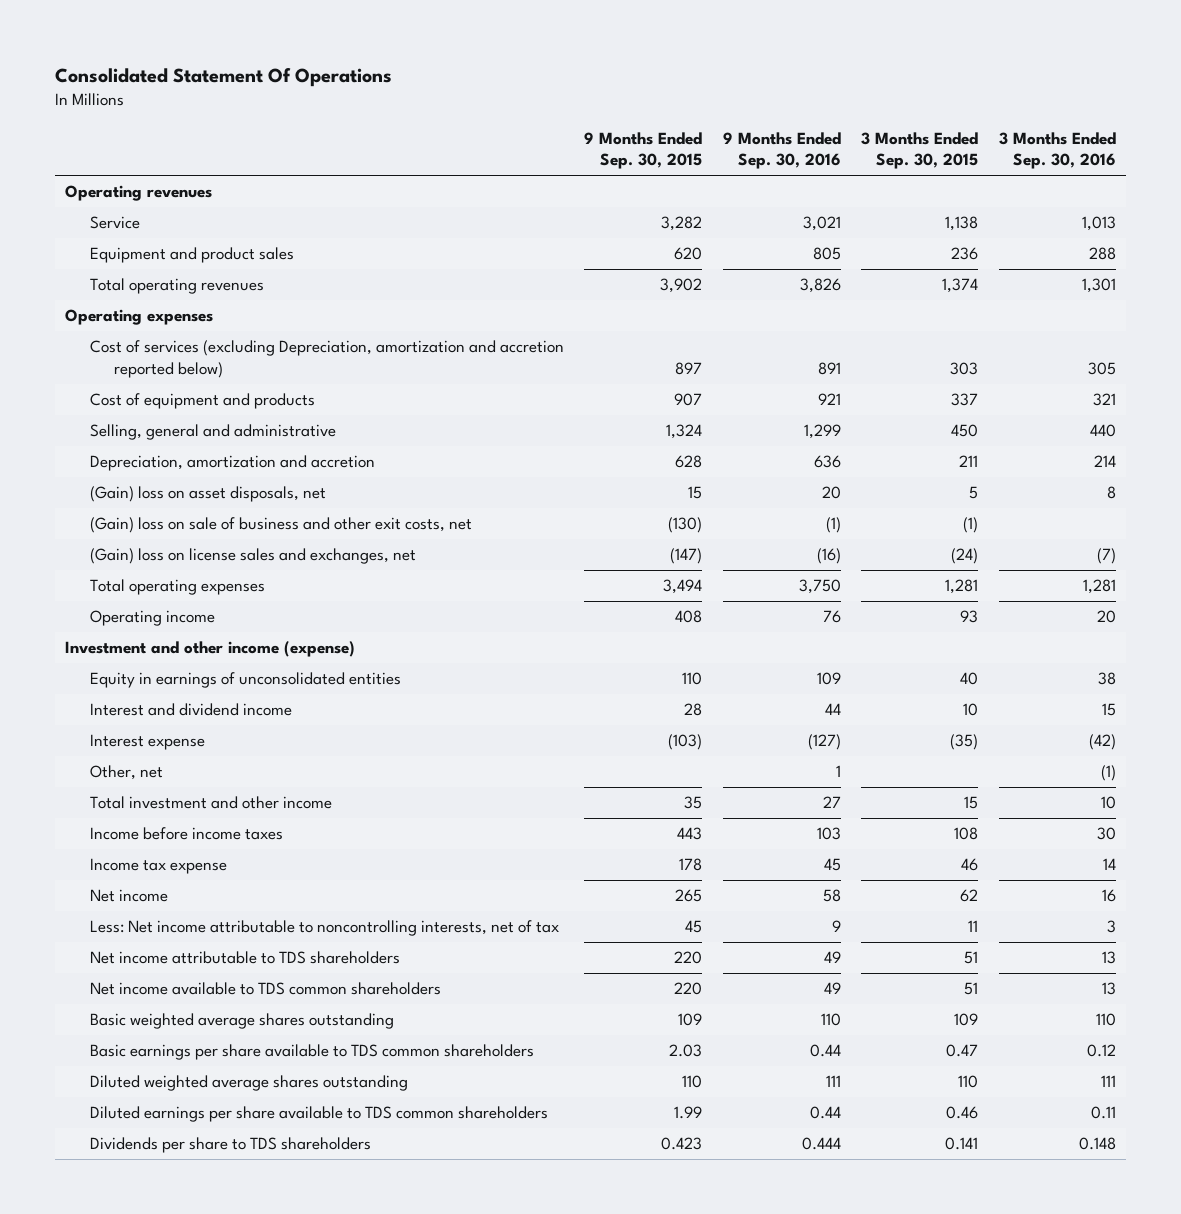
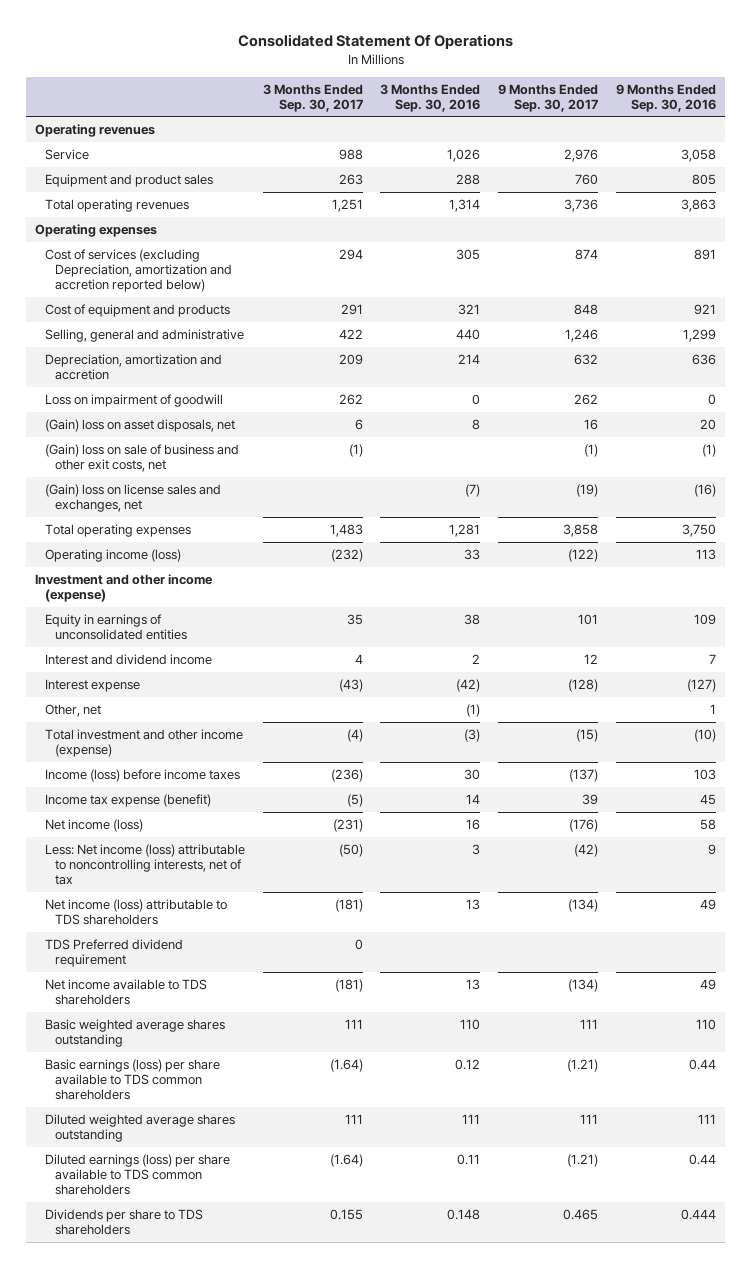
- | 9 Months Ended Sep. 30, 2015 | 9 Months Ended Sep. 30, 2016 | 3 Months Ended Sep. 30, 2015 | 3 Months Ended Sep. 30, 2016
+ | 3 Months Ended Sep. 30, 2017 | 3 Months Ended Sep. 30, 2016 | 9 Months Ended Sep. 30, 2017 | 9 Months Ended Sep. 30, 2016
- Service | 3,282 | 3,021 | 1,138 | 1,013
+ Service | 988 | 1,026 | 2,976 | 3,058
- Total operating revenues | 3,902 | 3,826 | 1,374 | 1,301
+ Total operating revenues | 1,251 | 1,314 | 3,736 | 3,863
+ Loss on impairment of goodwill | 262 | 0 | 262 | 0
- Operating income | 408 | 76 | 93 | 20
+ Operating income (loss) | (232) | 33 | (122) | 113
- Interest and dividend income | 28 | 44 | 10 | 15
+ Interest and dividend income | 4 | 2 | 12 | 7
- Total investment and other income | 35 | 27 | 15 | 10
- Income before income taxes | 443 | 103 | 108 | 30
- Income tax expense | 178 | 45 | 46 | 14
- Net income | 265 | 58 | 62 | 16
- Less: Net income attributable to noncontrolling interests, net of tax | 45 | 9 | 11 | 3
- Net income attributable to TDS shareholders | 220 | 49 | 51 | 13
- Net income available to TDS common shareholders | 220 | 49 | 51 | 13
+ Total investment and other income (expense) | (4) | (3) | (15) | (10)
+ Income (loss) before income taxes | (236) | 30 | (137) | 103
+ Income tax expense (benefit) | (5) | 14 | 39 | 45
+ Net income (loss) | (231) | 16 | (176) | 58
+ Less: Net income (loss) attributable to noncontrolling interests, net of tax | (50) | 3 | (42) | 9
+ Net income (loss) attributable to TDS shareholders | (181) | 13 | (134) | 49
+ TDS Preferred dividend requirement | 0 | | |
+ Net income available to TDS shareholders | (181) | 13 | (134) | 49
- Basic earnings per share available to TDS common shareholders | 2.03 | 0.44 | 0.47 | 0.12
+ Basic earnings (loss) per share available to TDS common shareholders | (1.64) | 0.12 | (1.21) | 0.44
- Diluted earnings per share available to TDS common shareholders | 1.99 | 0.44 | 0.46 | 0.11
+ Diluted earnings (loss) per share available to TDS common shareholders | (1.64) | 0.11 | (1.21) | 0.44

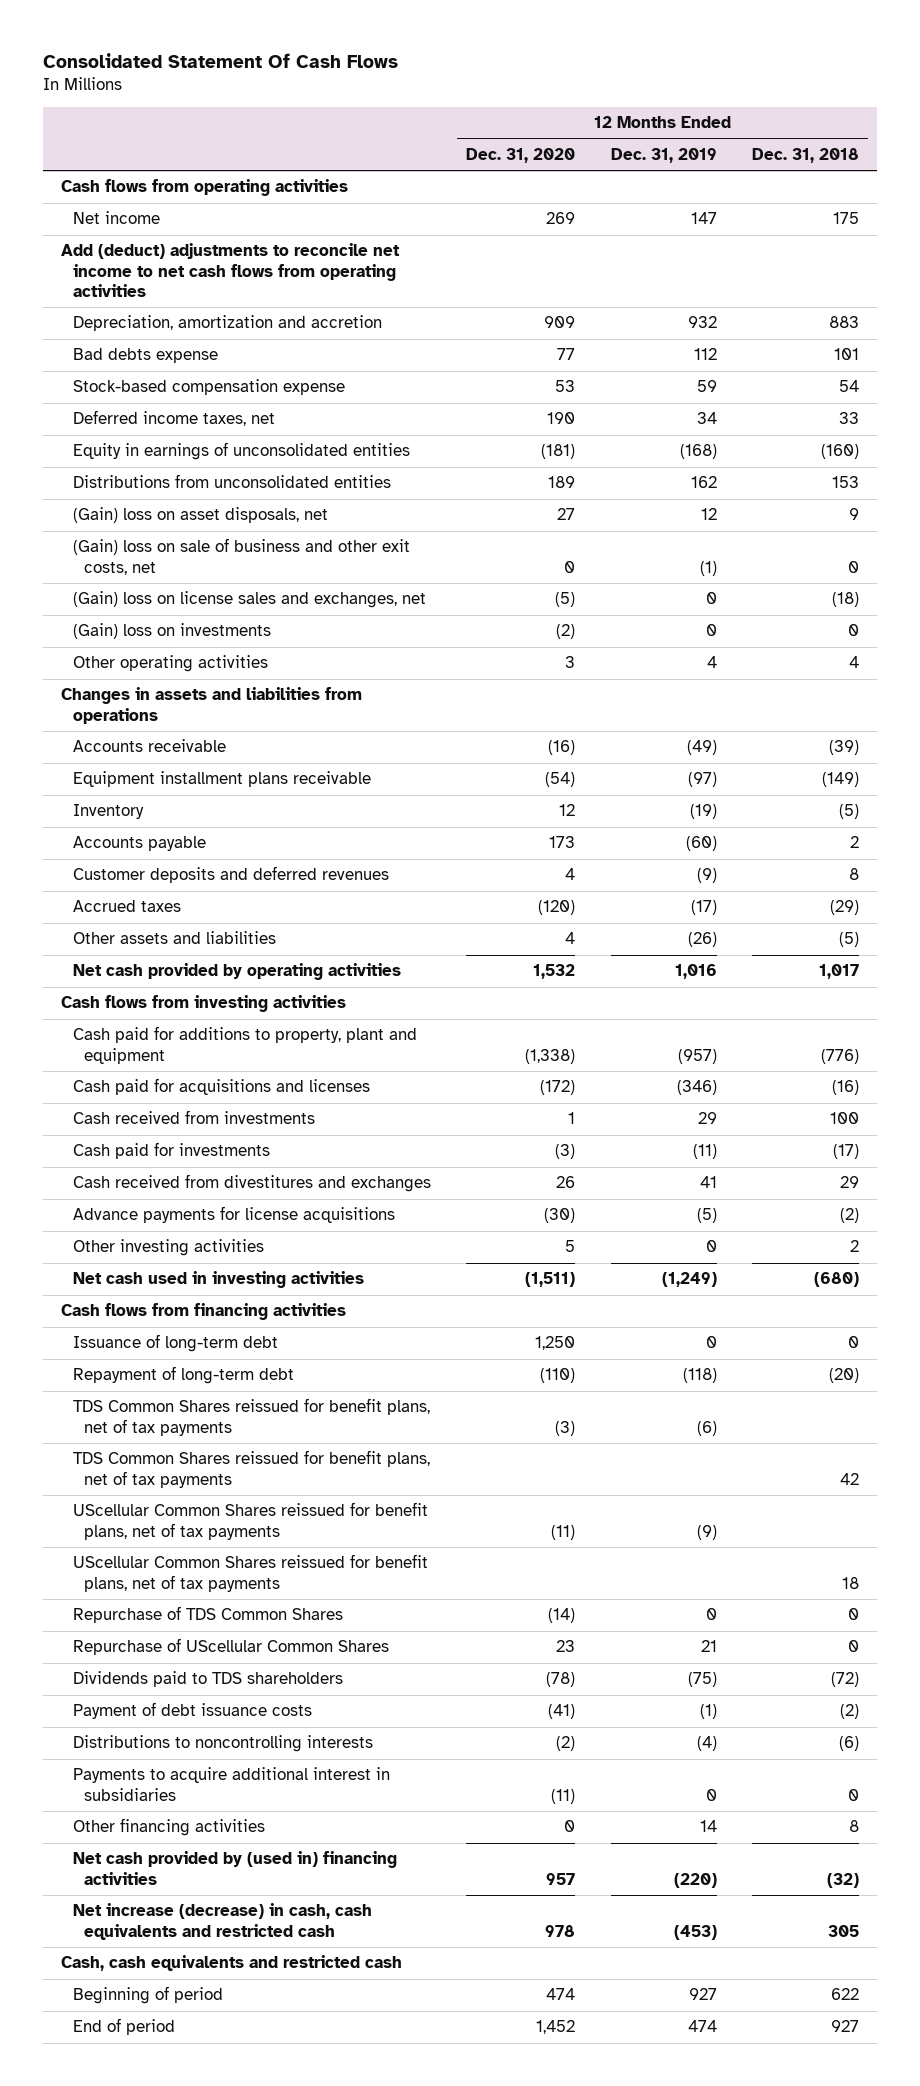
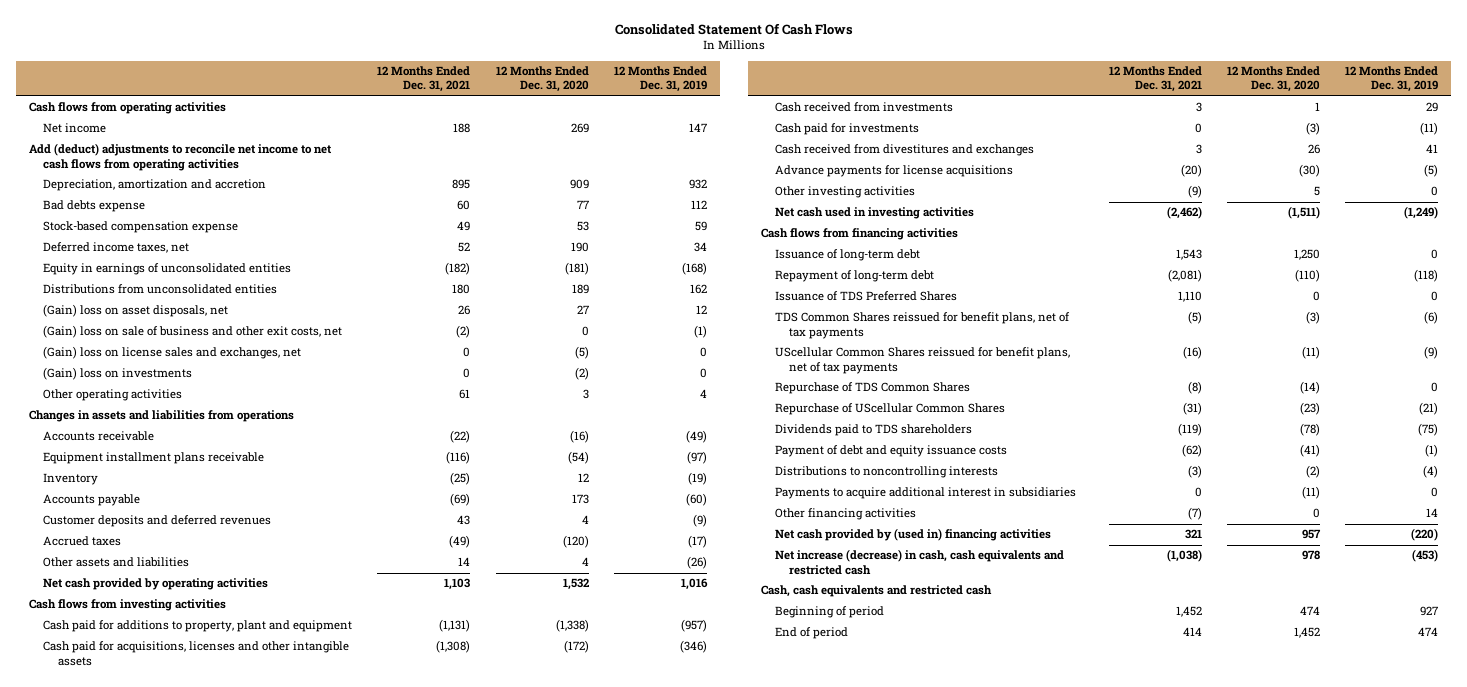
- | 12 Months Ended Dec. 31, 2020 | 12 Months Ended Dec. 31, 2019 | 12 Months Ended Dec. 31, 2018
+ | 12 Months Ended Dec. 31, 2021 | 12 Months Ended Dec. 31, 2020 | 12 Months Ended Dec. 31, 2019
- Cash paid for acquisitions and licenses | (172) | (346) | (16)
+ Cash paid for acquisitions, licenses and other intangible assets | (1,308) | (172) | (346)
+ Issuance of TDS Preferred Shares | 1,110 | 0 | 0
- TDS Common Shares reissued for benefit plans, net of tax payments | | | 42
- UScellular Common Shares reissued for benefit plans, net of tax payments | | | 18
- Repurchase of UScellular Common Shares | 23 | 21 | 0
+ Repurchase of UScellular Common Shares | (31) | (23) | (21)
- Payment of debt issuance costs | (41) | (1) | (2)
+ Payment of debt and equity issuance costs | (62) | (41) | (1)

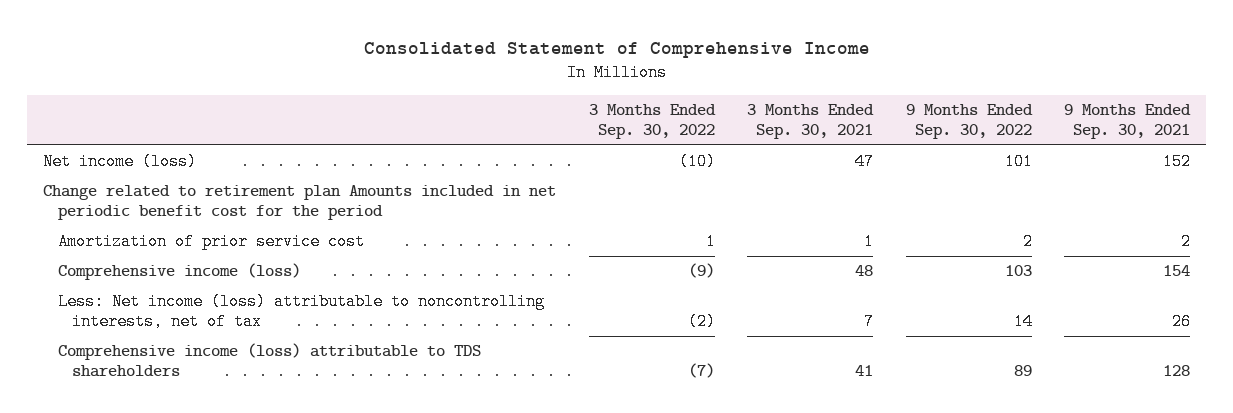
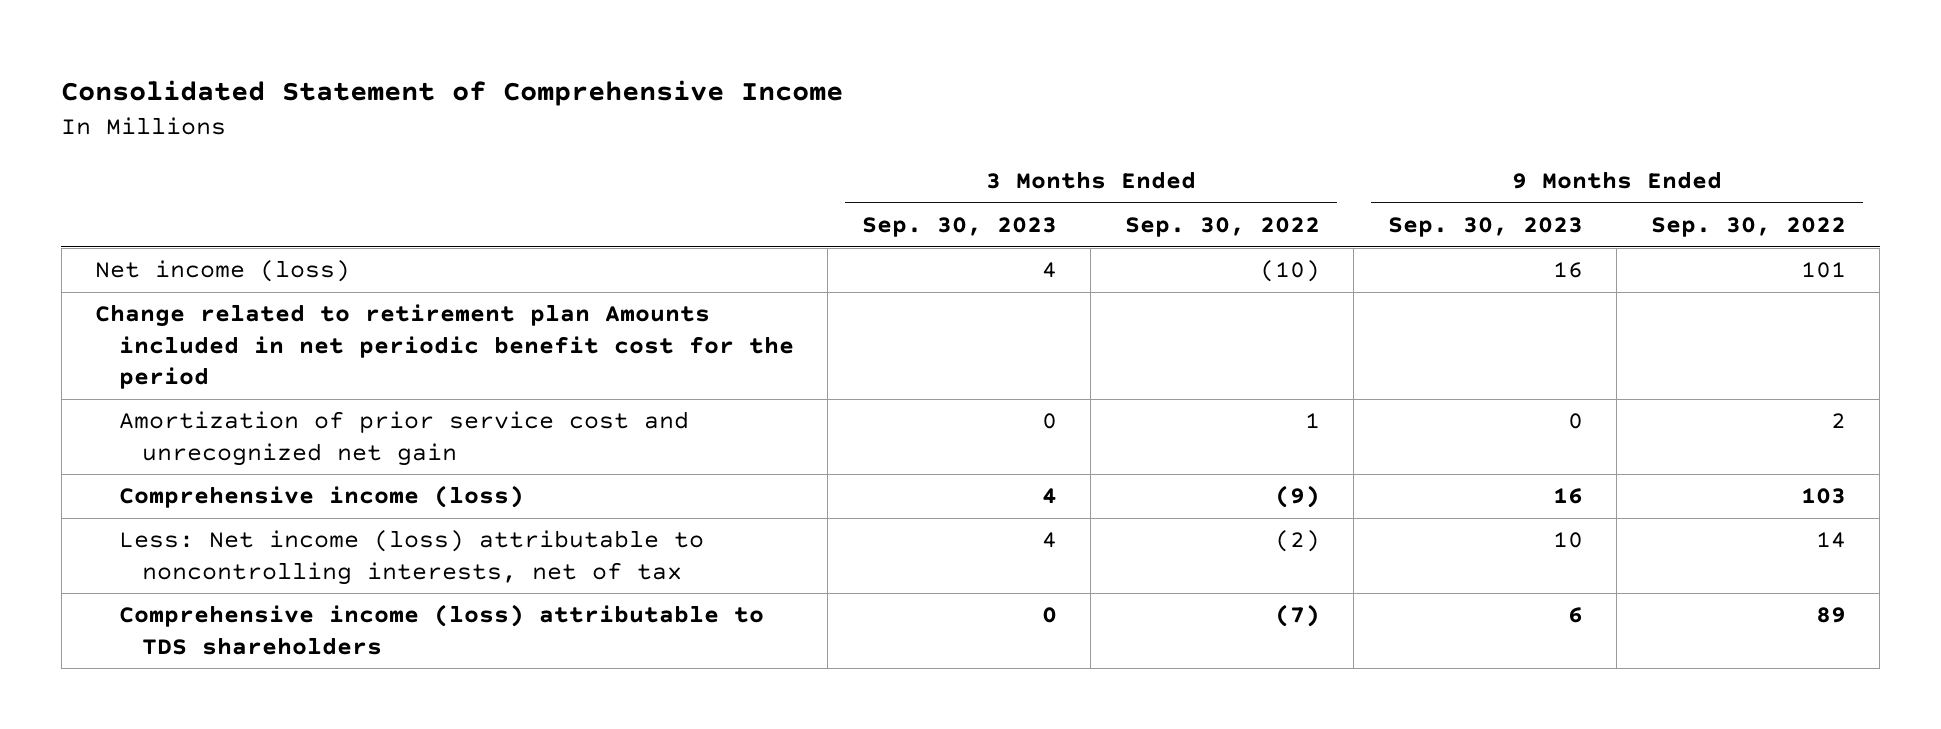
- | 3 Months Ended Sep. 30, 2022 | 3 Months Ended Sep. 30, 2021 | 9 Months Ended Sep. 30, 2022 | 9 Months Ended Sep. 30, 2021
+ | 3 Months Ended Sep. 30, 2023 | 3 Months Ended Sep. 30, 2022 | 9 Months Ended Sep. 30, 2023 | 9 Months Ended Sep. 30, 2022
- Amortization of prior service cost | 1 | 1 | 2 | 2
+ Amortization of prior service cost and unrecognized net gain | 0 | 1 | 0 | 2

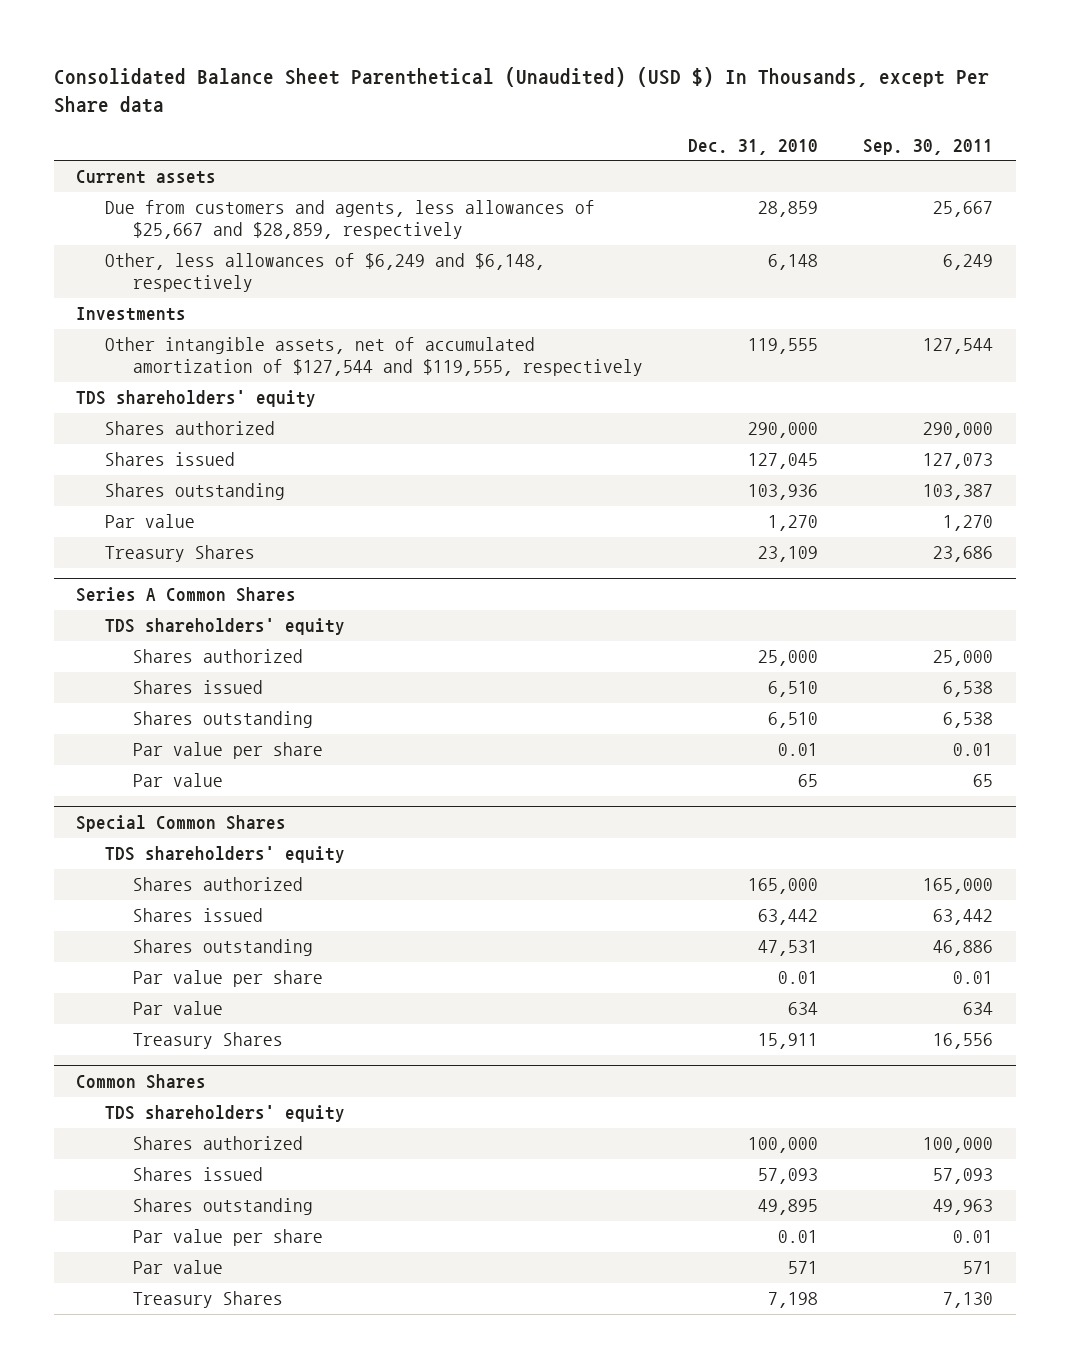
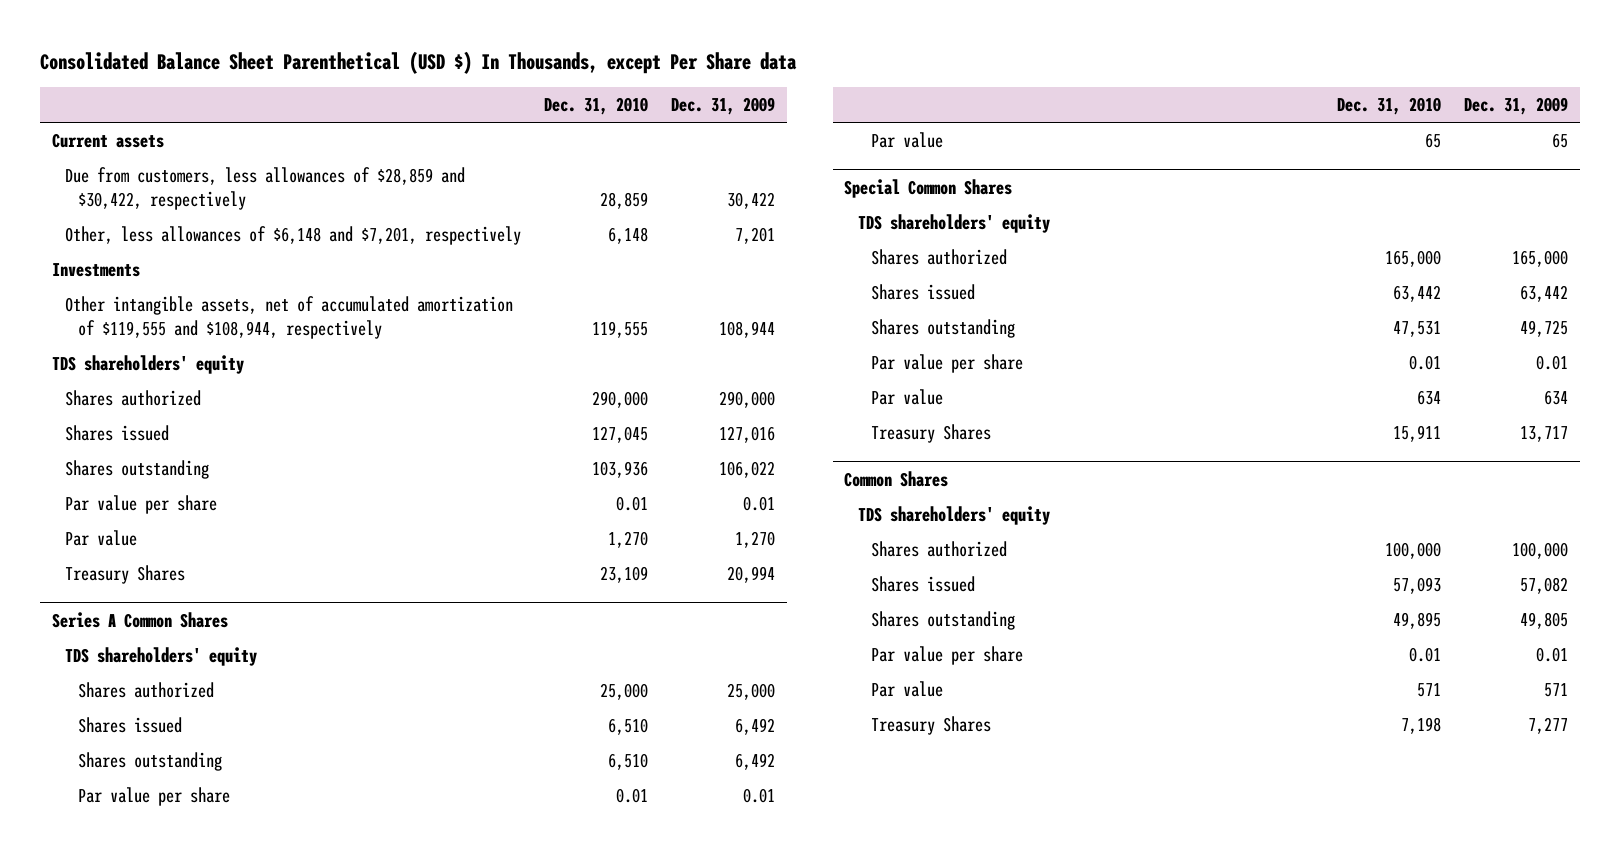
- Consolidated Balance Sheet Parenthetical (Unaudited) (USD $) In Thousands, except Per Share data
+ Consolidated Balance Sheet Parenthetical (USD $) In Thousands, except Per Share data
- | Dec. 31, 2010 | Sep. 30, 2011
+ | Dec. 31, 2010 | Dec. 31, 2009
- Due from customers and agents, less allowances of $25,667 and $28,859, respectively | 28,859 | 25,667
- Other, less allowances of $6,249 and $6,148, respectively | 6,148 | 6,249
+ Due from customers, less allowances of $28,859 and $30,422, respectively | 28,859 | 30,422
+ Other, less allowances of $6,148 and $7,201, respectively | 6,148 | 7,201
- Other intangible assets, net of accumulated amortization of $127,544 and $119,555, respectively | 119,555 | 127,544
+ Other intangible assets, net of accumulated amortization of $119,555 and $108,944, respectively | 119,555 | 108,944
+ Par value per share | 0.01 | 0.01

